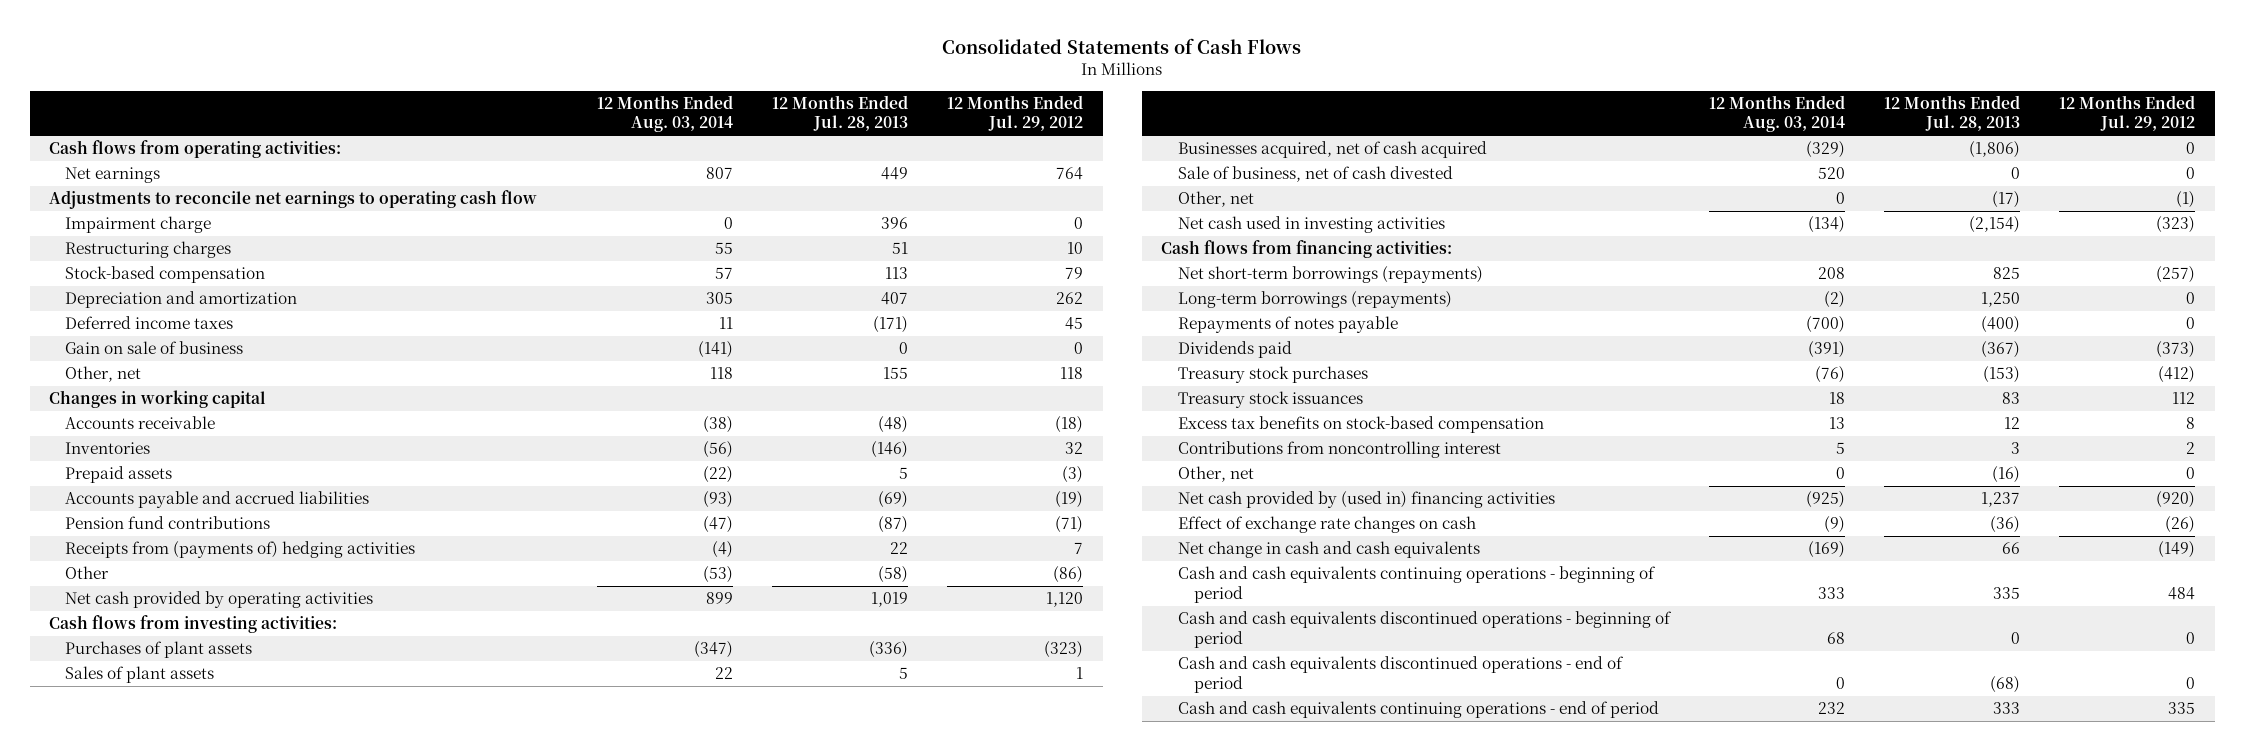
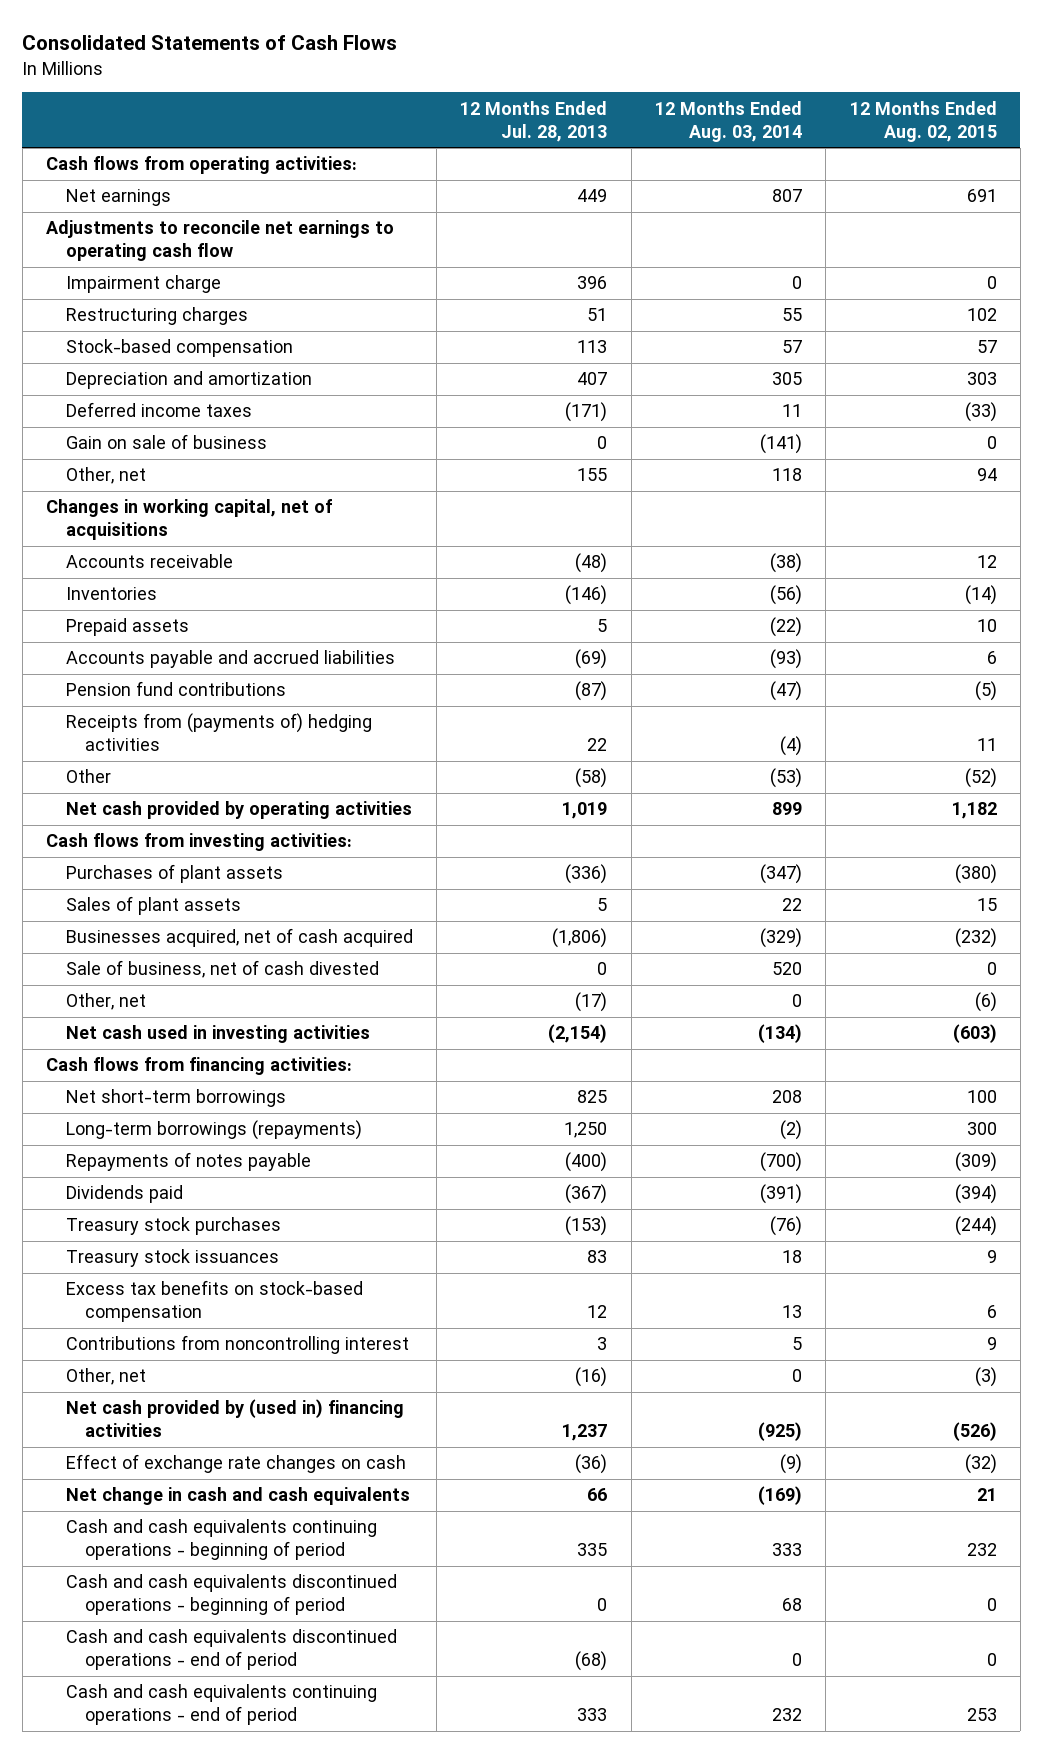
- | 12 Months Ended Aug. 03, 2014 | 12 Months Ended Jul. 28, 2013 | 12 Months Ended Jul. 29, 2012
+ | 12 Months Ended Jul. 28, 2013 | 12 Months Ended Aug. 03, 2014 | 12 Months Ended Aug. 02, 2015
- Changes in working capital
+ Changes in working capital, net of acquisitions
- Net short-term borrowings (repayments) | 208 | 825 | (257)
+ Net short-term borrowings | 825 | 208 | 100

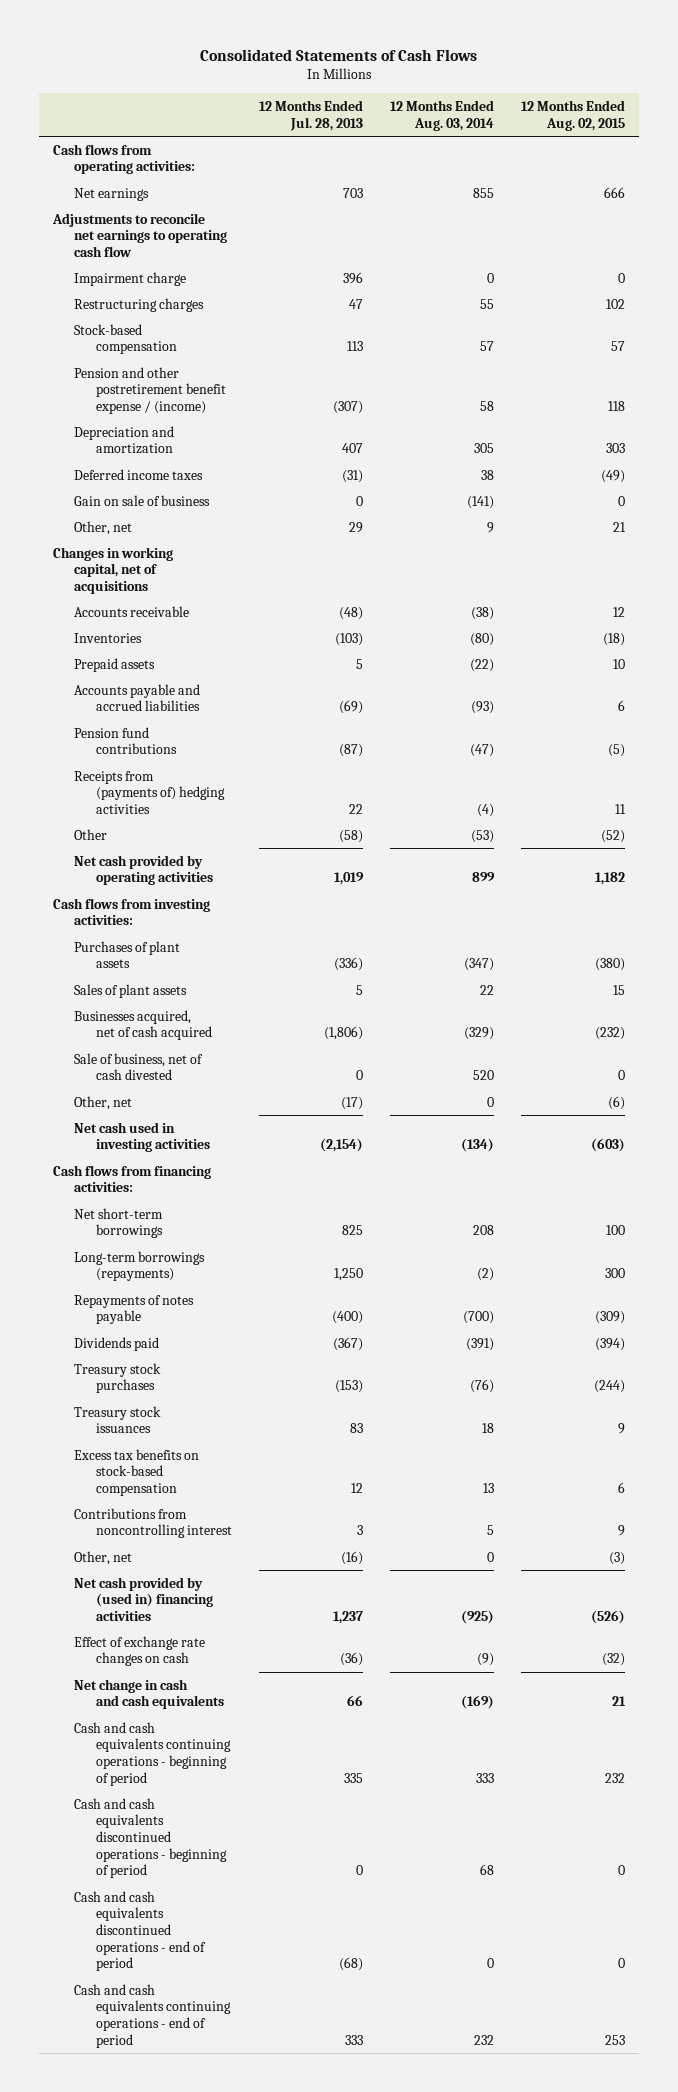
- Net earnings | 449 | 807 | 691
+ Net earnings | 703 | 855 | 666
- Restructuring charges | 51 | 55 | 102
+ Restructuring charges | 47 | 55 | 102
+ Pension and other postretirement benefit expense / (income) | (307) | 58 | 118
- Deferred income taxes | (171) | 11 | (33)
+ Deferred income taxes | (31) | 38 | (49)
- Other, net | 155 | 118 | 94
+ Other, net | 29 | 9 | 21
- Inventories | (146) | (56) | (14)
+ Inventories | (103) | (80) | (18)

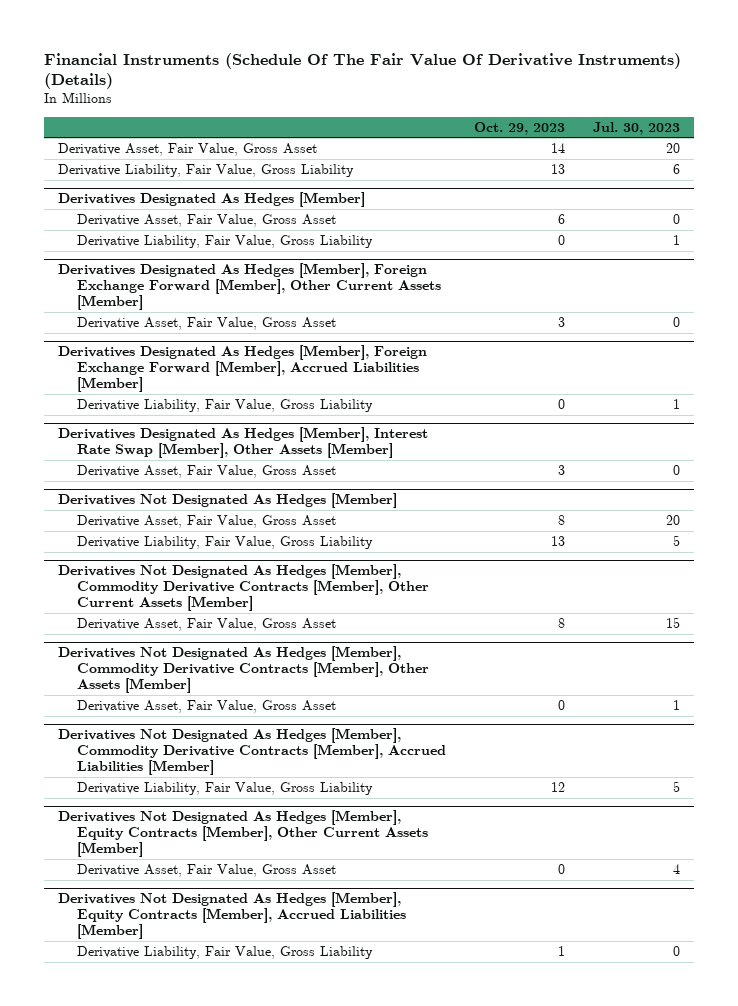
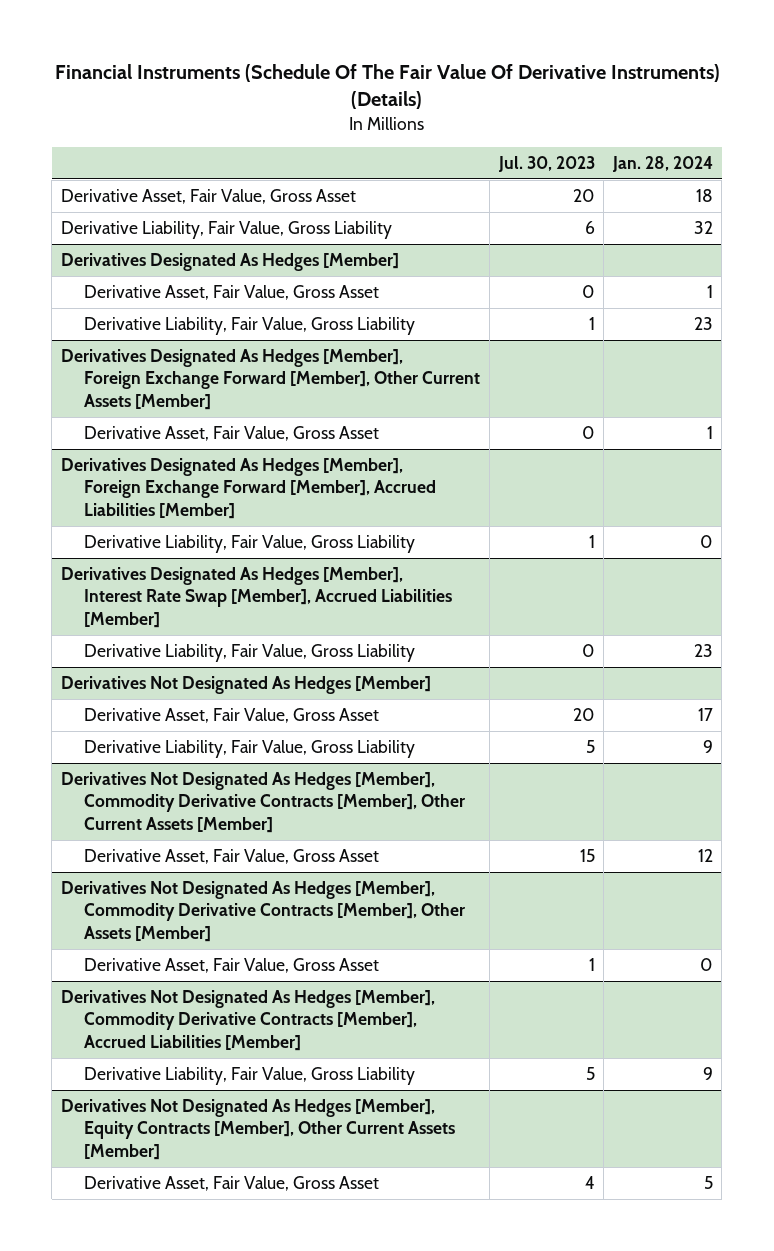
- | Oct. 29, 2023 | Jul. 30, 2023
+ | Jul. 30, 2023 | Jan. 28, 2024
- Derivatives Designated As Hedges [Member], Interest Rate Swap [Member], Other Assets [Member]
- Derivative Asset, Fair Value, Gross Asset | 3 | 0
+ Derivatives Designated As Hedges [Member], Interest Rate Swap [Member], Accrued Liabilities [Member]
+ Derivative Liability, Fair Value, Gross Liability | 0 | 23
- Derivatives Not Designated As Hedges [Member], Equity Contracts [Member], Accrued Liabilities [Member]
- Derivative Liability, Fair Value, Gross Liability | 1 | 0

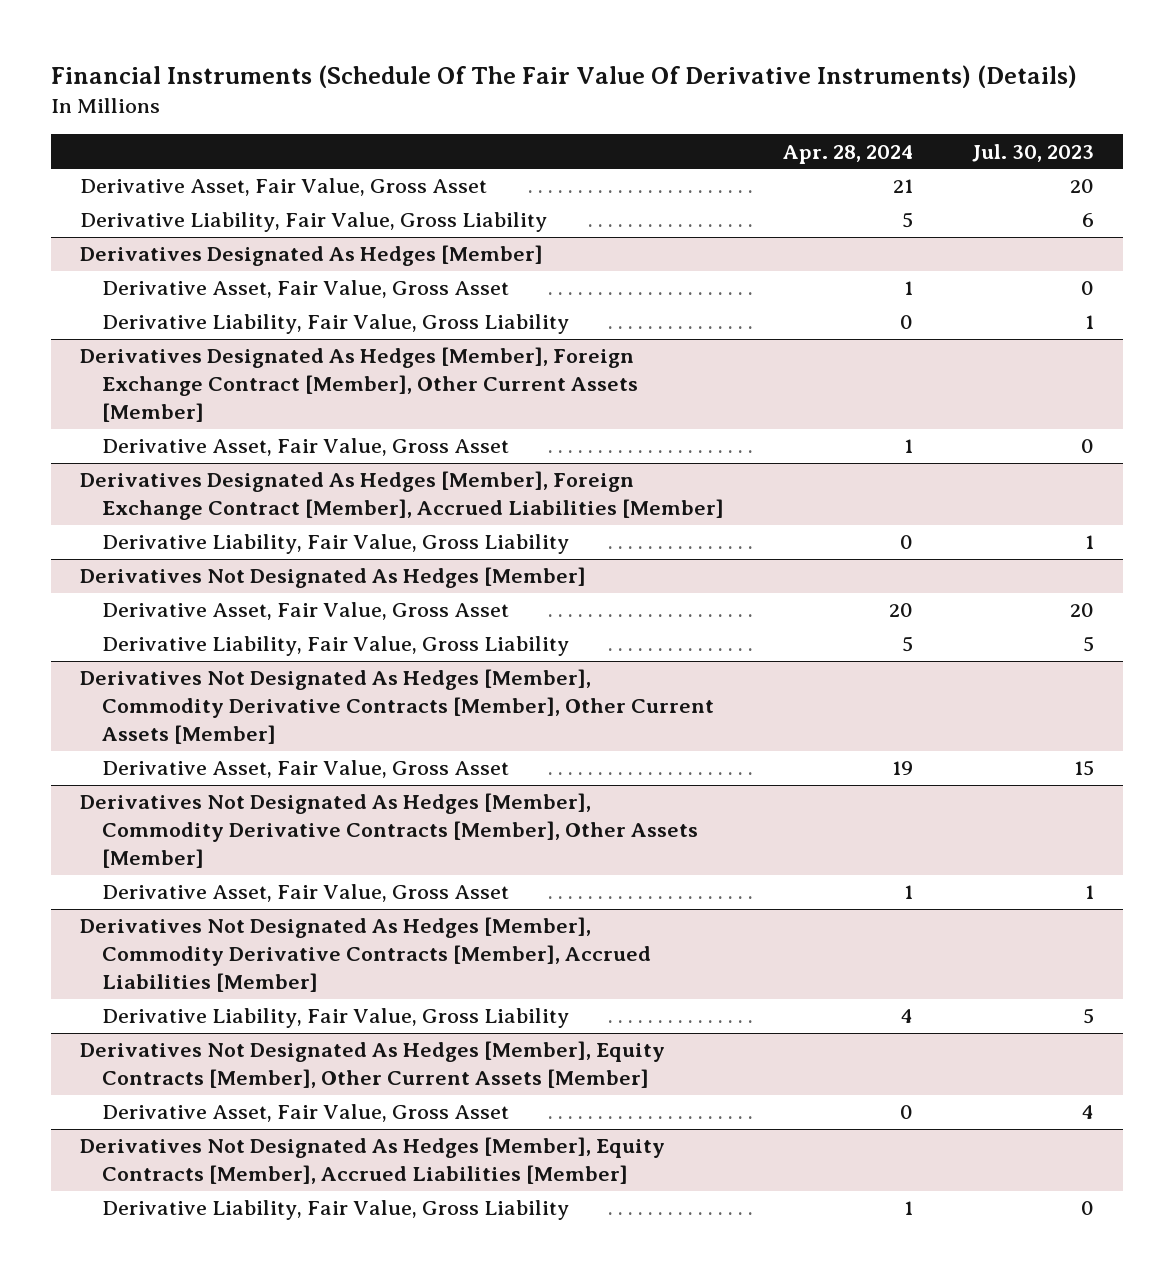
- | Jul. 30, 2023 | Jan. 28, 2024
+ | Apr. 28, 2024 | Jul. 30, 2023
- Derivatives Designated As Hedges [Member], Foreign Exchange Forward [Member], Other Current Assets [Member]
+ Derivatives Designated As Hedges [Member], Foreign Exchange Contract [Member], Other Current Assets [Member]
- Derivatives Designated As Hedges [Member], Foreign Exchange Forward [Member], Accrued Liabilities [Member]
+ Derivatives Designated As Hedges [Member], Foreign Exchange Contract [Member], Accrued Liabilities [Member]
- Derivatives Designated As Hedges [Member], Interest Rate Swap [Member], Accrued Liabilities [Member]
- Derivative Liability, Fair Value, Gross Liability | 0 | 23
+ Derivatives Not Designated As Hedges [Member], Equity Contracts [Member], Accrued Liabilities [Member]
+ Derivative Liability, Fair Value, Gross Liability | 1 | 0

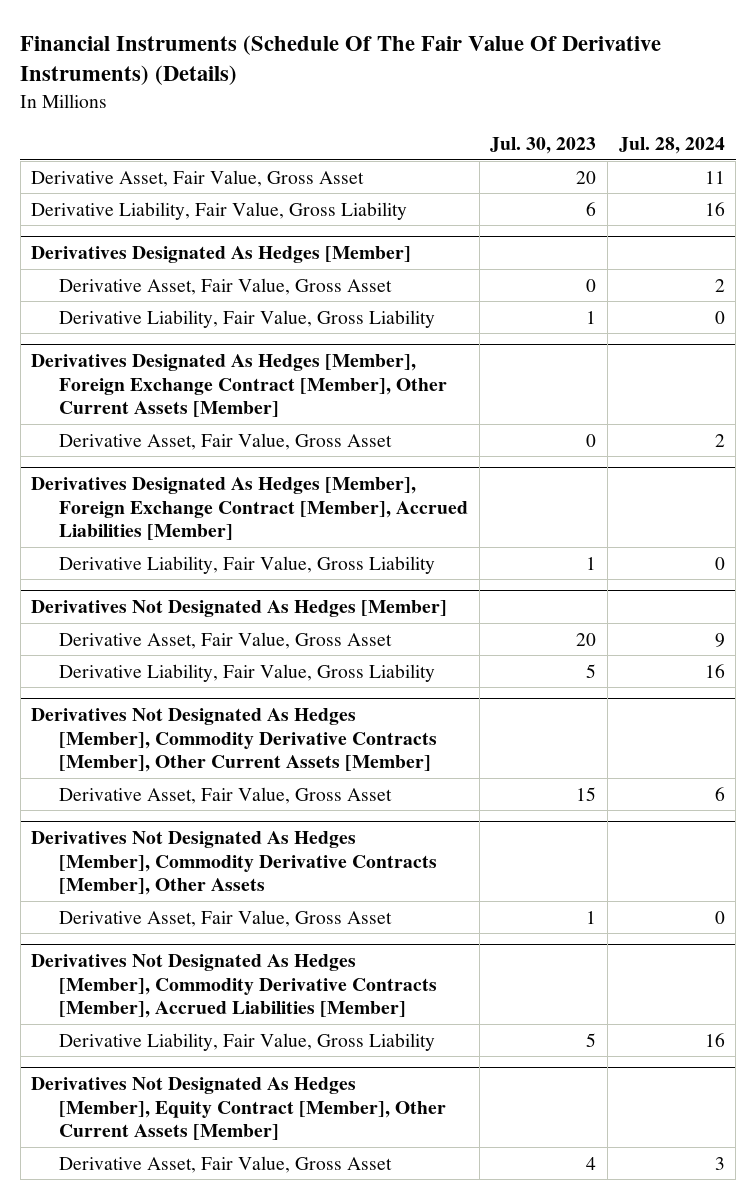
- | Apr. 28, 2024 | Jul. 30, 2023
+ | Jul. 30, 2023 | Jul. 28, 2024
- Derivatives Not Designated As Hedges [Member], Commodity Derivative Contracts [Member], Other Assets [Member]
+ Derivatives Not Designated As Hedges [Member], Commodity Derivative Contracts [Member], Other Assets
- Derivatives Not Designated As Hedges [Member], Equity Contracts [Member], Other Current Assets [Member]
+ Derivatives Not Designated As Hedges [Member], Equity Contract [Member], Other Current Assets [Member]
- Derivatives Not Designated As Hedges [Member], Equity Contracts [Member], Accrued Liabilities [Member]
- Derivative Liability, Fair Value, Gross Liability | 1 | 0

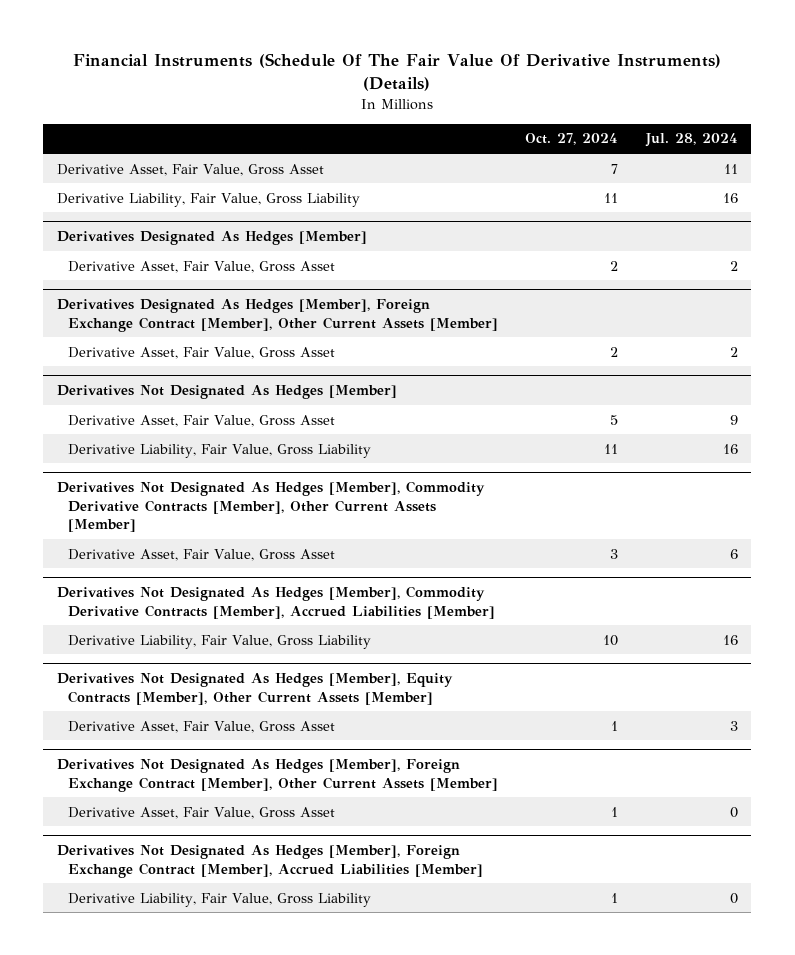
- | Jul. 30, 2023 | Jul. 28, 2024
+ | Oct. 27, 2024 | Jul. 28, 2024
@ Derivatives Designated As Hedges [Member]
- Derivative Liability, Fair Value, Gross Liability | 1 | 0
- Derivatives Designated As Hedges [Member], Foreign Exchange Contract [Member], Accrued Liabilities [Member]
- Derivative Liability, Fair Value, Gross Liability | 1 | 0
- Derivatives Not Designated As Hedges [Member], Commodity Derivative Contracts [Member], Other Assets
- Derivative Asset, Fair Value, Gross Asset | 1 | 0
- Derivatives Not Designated As Hedges [Member], Equity Contract [Member], Other Current Assets [Member]
+ Derivatives Not Designated As Hedges [Member], Equity Contracts [Member], Other Current Assets [Member]
+ Derivatives Not Designated As Hedges [Member], Foreign Exchange Contract [Member], Other Current Assets [Member]
+ Derivative Asset, Fair Value, Gross Asset | 1 | 0
+ Derivatives Not Designated As Hedges [Member], Foreign Exchange Contract [Member], Accrued Liabilities [Member]
+ Derivative Liability, Fair Value, Gross Liability | 1 | 0

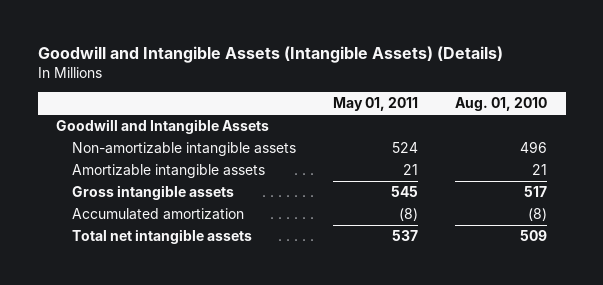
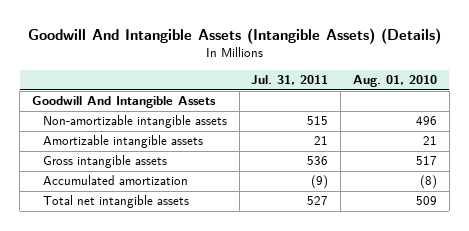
- Goodwill and Intangible Assets (Intangible Assets) (Details)
+ Goodwill And Intangible Assets (Intangible Assets) (Details)
- | May 01, 2011 | Aug. 01, 2010
+ | Jul. 31, 2011 | Aug. 01, 2010
- Goodwill and Intangible Assets
+ Goodwill And Intangible Assets

